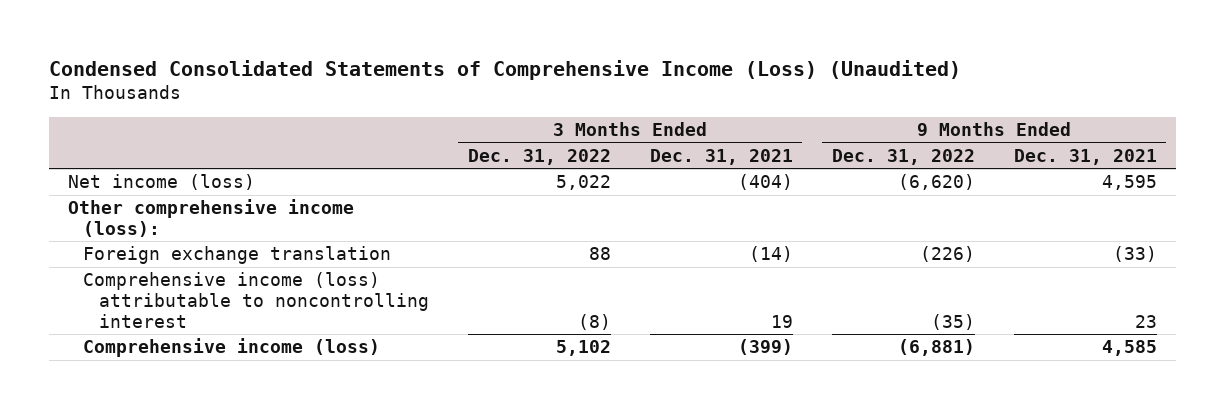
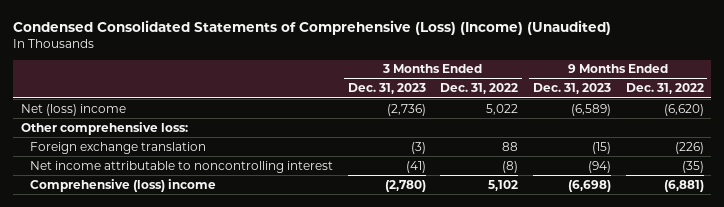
- Condensed Consolidated Statements of Comprehensive Income (Loss) (Unaudited)
+ Condensed Consolidated Statements of Comprehensive (Loss) (Income) (Unaudited)
- | 3 Months Ended Dec. 31, 2022 | 3 Months Ended Dec. 31, 2021 | 9 Months Ended Dec. 31, 2022 | 9 Months Ended Dec. 31, 2021
+ | 3 Months Ended Dec. 31, 2023 | 3 Months Ended Dec. 31, 2022 | 9 Months Ended Dec. 31, 2023 | 9 Months Ended Dec. 31, 2022
- Net income (loss) | 5,022 | (404) | (6,620) | 4,595
- Other comprehensive income (loss):
+ Net (loss) income | (2,736) | 5,022 | (6,589) | (6,620)
+ Other comprehensive loss:
- Comprehensive income (loss) attributable to noncontrolling interest | (8) | 19 | (35) | 23
- Comprehensive income (loss) | 5,102 | (399) | (6,881) | 4,585
+ Net income attributable to noncontrolling interest | (41) | (8) | (94) | (35)
+ Comprehensive (loss) income | (2,780) | 5,102 | (6,698) | (6,881)

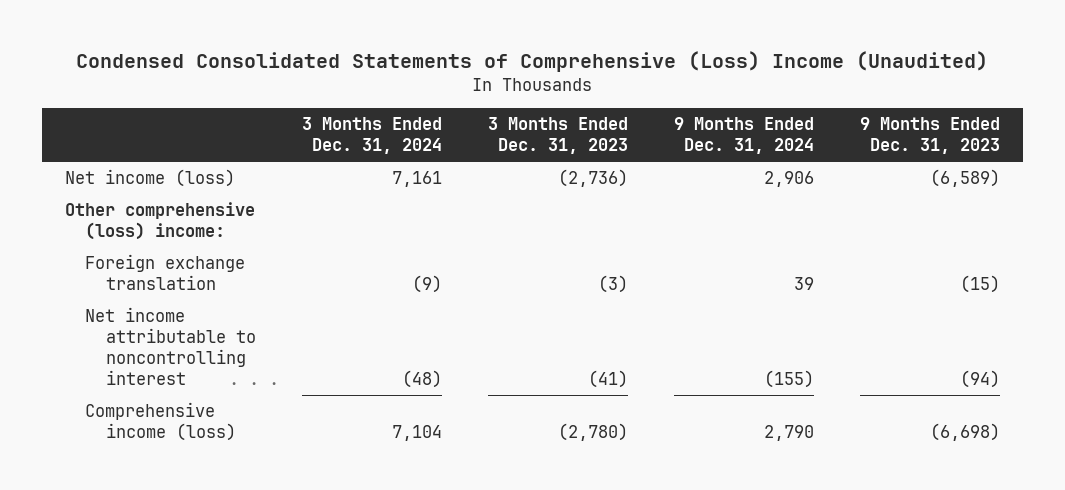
- Condensed Consolidated Statements of Comprehensive (Loss) (Income) (Unaudited)
+ Condensed Consolidated Statements of Comprehensive (Loss) Income (Unaudited)
- | 3 Months Ended Dec. 31, 2023 | 3 Months Ended Dec. 31, 2022 | 9 Months Ended Dec. 31, 2023 | 9 Months Ended Dec. 31, 2022
+ | 3 Months Ended Dec. 31, 2024 | 3 Months Ended Dec. 31, 2023 | 9 Months Ended Dec. 31, 2024 | 9 Months Ended Dec. 31, 2023
- Net (loss) income | (2,736) | 5,022 | (6,589) | (6,620)
- Other comprehensive loss:
+ Net income (loss) | 7,161 | (2,736) | 2,906 | (6,589)
+ Other comprehensive (loss) income:
- Comprehensive (loss) income | (2,780) | 5,102 | (6,698) | (6,881)
+ Comprehensive income (loss) | 7,104 | (2,780) | 2,790 | (6,698)

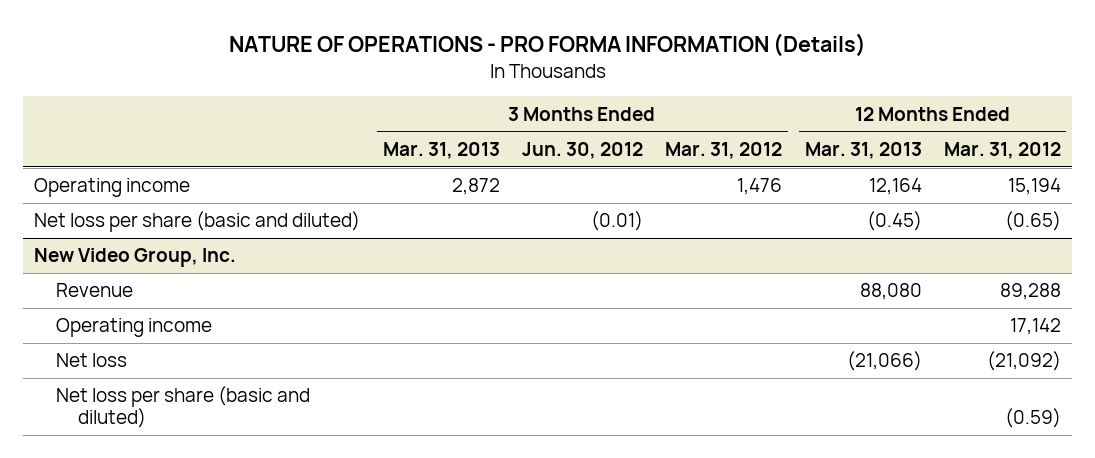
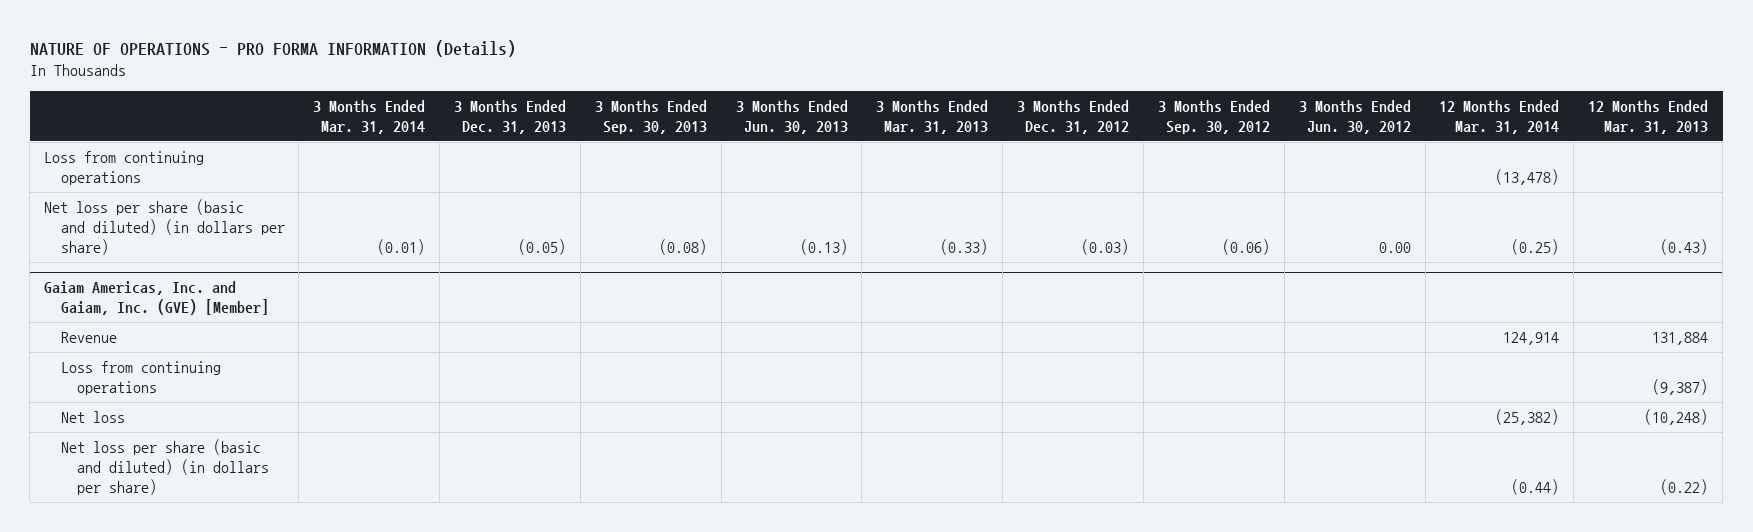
- | 3 Months Ended Mar. 31, 2013 | 3 Months Ended Jun. 30, 2012 | 3 Months Ended Mar. 31, 2012 | 12 Months Ended Mar. 31, 2013 | 12 Months Ended Mar. 31, 2012
+ | 3 Months Ended Mar. 31, 2014 | 3 Months Ended Dec. 31, 2013 | 3 Months Ended Sep. 30, 2013 | 3 Months Ended Jun. 30, 2013 | 3 Months Ended Mar. 31, 2013 | 3 Months Ended Dec. 31, 2012 | 3 Months Ended Sep. 30, 2012 | 3 Months Ended Jun. 30, 2012 | 12 Months Ended Mar. 31, 2014 | 12 Months Ended Mar. 31, 2013
- Operating income | 2,872 | | 1,476 | 12,164 | 15,194
- Net loss per share (basic and diluted) | | (0.01) | | (0.45) | (0.65)
- New Video Group, Inc.
- Revenue | | | | 88,080 | 89,288
- Operating income | | | | | 17,142
- Net loss | | | | (21,066) | (21,092)
- Net loss per share (basic and diluted) | | | | | (0.59)
+ Loss from continuing operations | | | | | | | | | (13,478) |
+ Net loss per share (basic and diluted) (in dollars per share) | (0.01) | (0.05) | (0.08) | (0.13) | (0.33) | (0.03) | (0.06) | 0.00 | (0.25) | (0.43)
+ Gaiam Americas, Inc. and Gaiam, Inc. (GVE) [Member]
+ Revenue | | | | | | | | | 124,914 | 131,884
+ Loss from continuing operations | | | | | | | | | | (9,387)
+ Net loss | | | | | | | | | (25,382) | (10,248)
+ Net loss per share (basic and diluted) (in dollars per share) | | | | | | | | | (0.44) | (0.22)

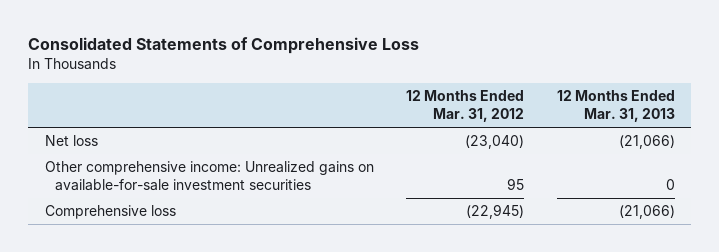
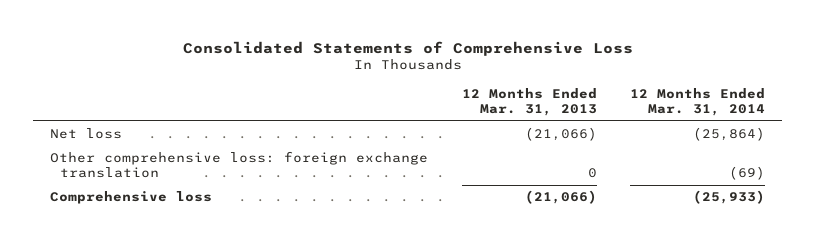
- | 12 Months Ended Mar. 31, 2012 | 12 Months Ended Mar. 31, 2013
+ | 12 Months Ended Mar. 31, 2013 | 12 Months Ended Mar. 31, 2014
- Other comprehensive income: Unrealized gains on available-for-sale investment securities | 95 | 0
+ Other comprehensive loss: foreign exchange translation | 0 | (69)

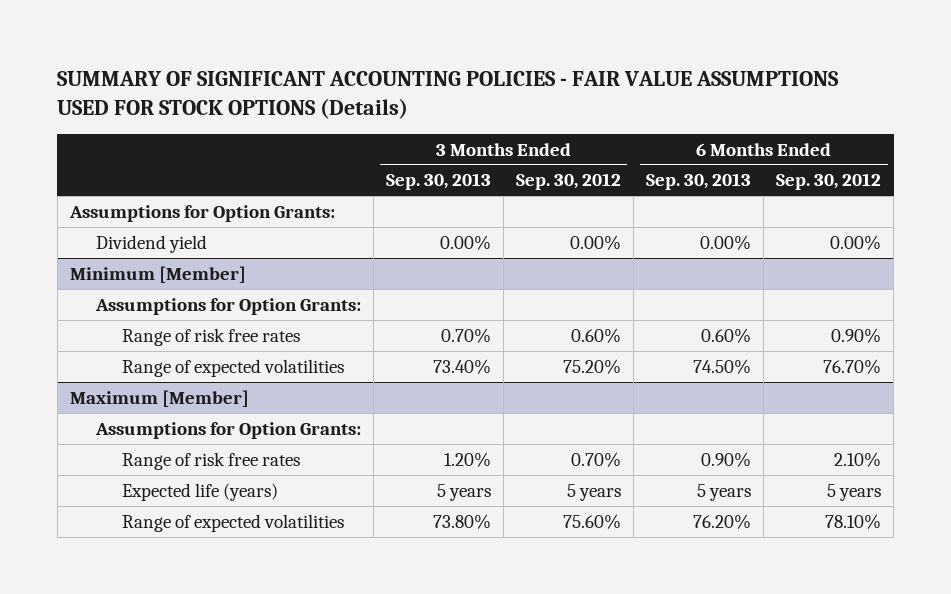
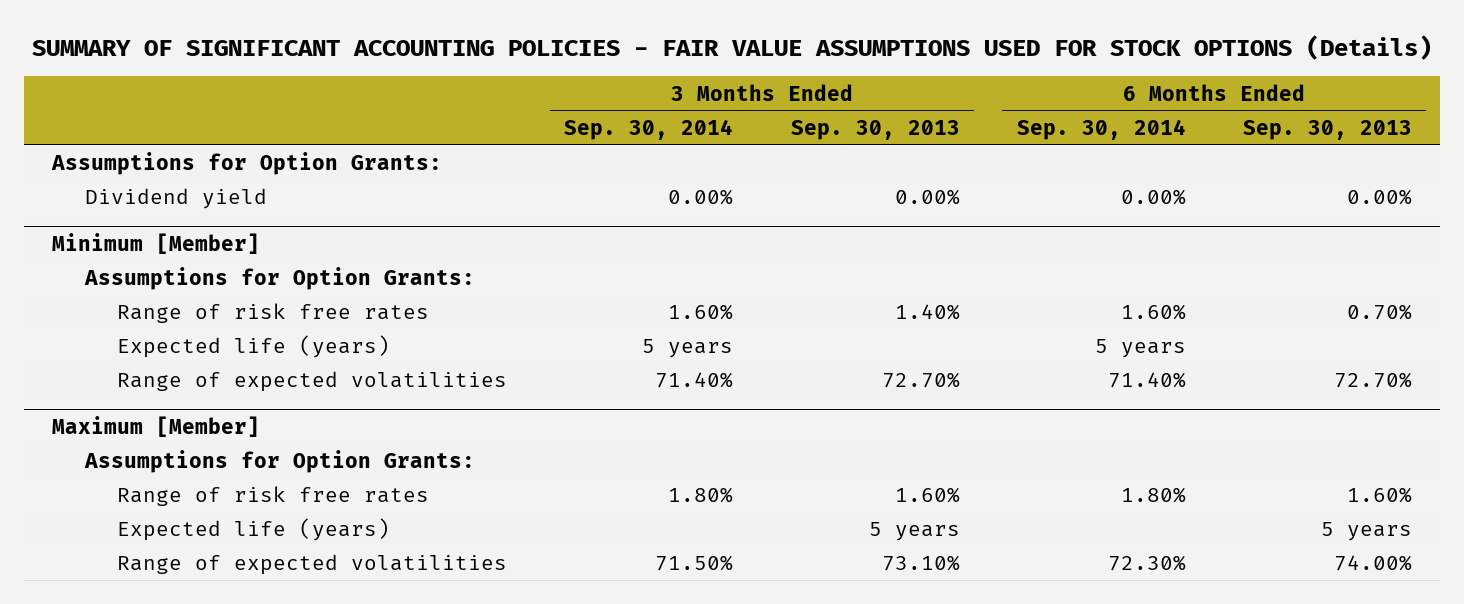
- | 3 Months Ended Sep. 30, 2013 | 3 Months Ended Sep. 30, 2012 | 6 Months Ended Sep. 30, 2013 | 6 Months Ended Sep. 30, 2012
+ | 3 Months Ended Sep. 30, 2014 | 3 Months Ended Sep. 30, 2013 | 6 Months Ended Sep. 30, 2014 | 6 Months Ended Sep. 30, 2013
@ Minimum [Member]
- Range of risk free rates | 0.70% | 0.60% | 0.60% | 0.90%
- Range of expected volatilities | 73.40% | 75.20% | 74.50% | 76.70%
+ Range of risk free rates | 1.60% | 1.40% | 1.60% | 0.70%
+ Expected life (years) | 5 years | | 5 years |
+ Range of expected volatilities | 71.40% | 72.70% | 71.40% | 72.70%
@ Maximum [Member]
- Range of risk free rates | 1.20% | 0.70% | 0.90% | 2.10%
+ Range of risk free rates | 1.80% | 1.60% | 1.80% | 1.60%
- Range of expected volatilities | 73.80% | 75.60% | 76.20% | 78.10%
+ Range of expected volatilities | 71.50% | 73.10% | 72.30% | 74.00%

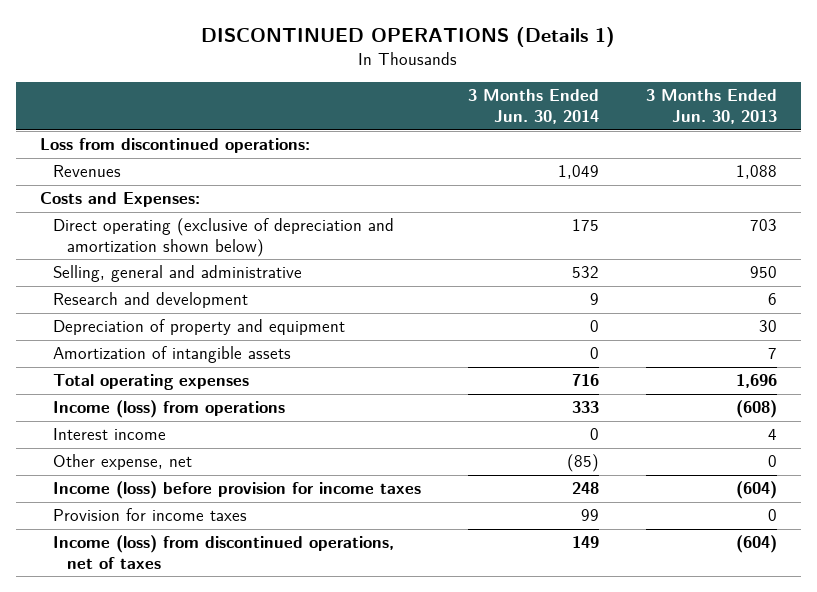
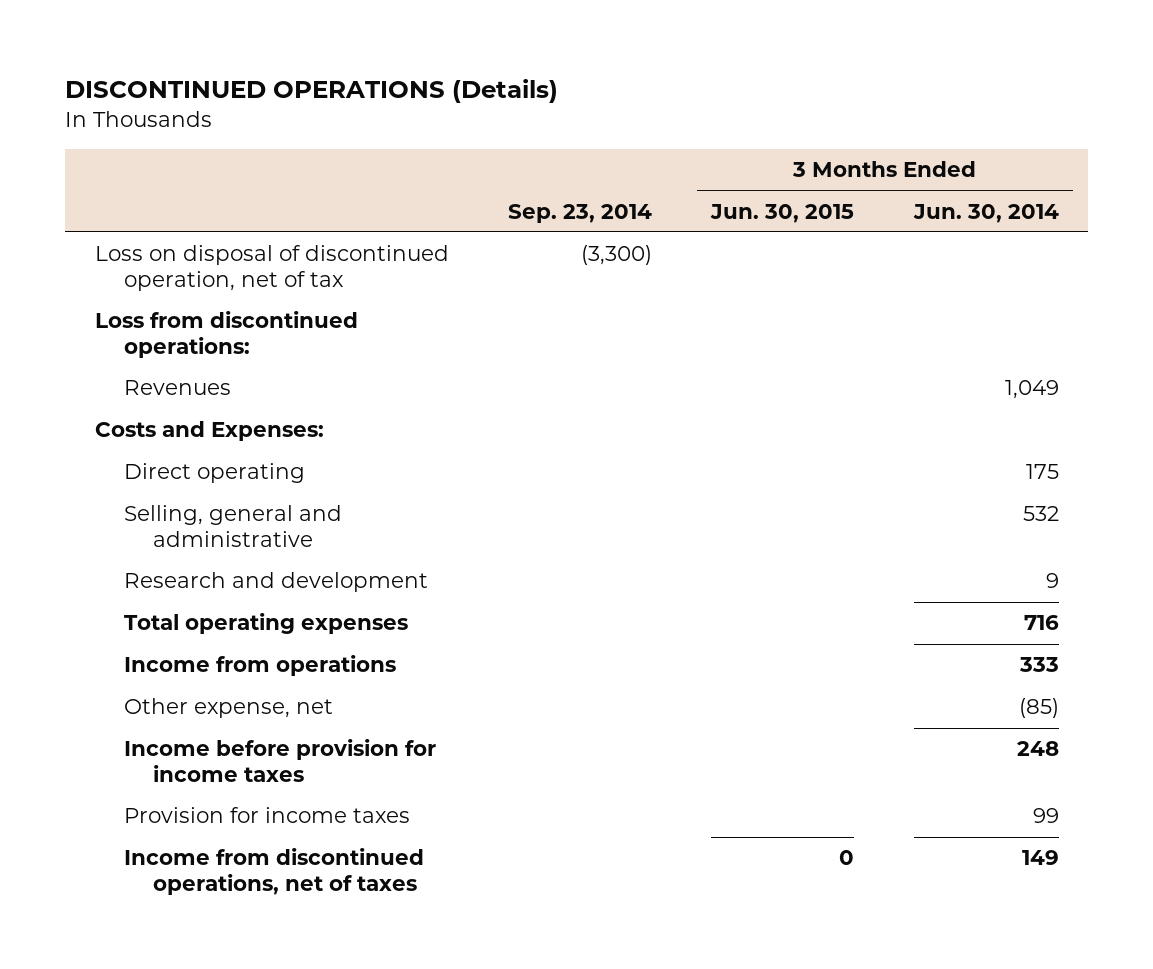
- DISCONTINUED OPERATIONS (Details 1)
+ DISCONTINUED OPERATIONS (Details)
- | 3 Months Ended Jun. 30, 2014 | 3 Months Ended Jun. 30, 2013
+ | Sep. 23, 2014 | 3 Months Ended Jun. 30, 2015 | 3 Months Ended Jun. 30, 2014
+ Loss on disposal of discontinued operation, net of tax | (3,300) | |
- Direct operating (exclusive of depreciation and amortization shown below) | 175 | 703
+ Direct operating | | | 175
- Depreciation of property and equipment | 0 | 30
- Amortization of intangible assets | 0 | 7
- Income (loss) from operations | 333 | (608)
- Interest income | 0 | 4
+ Income from operations | | | 333
- Income (loss) before provision for income taxes | 248 | (604)
+ Income before provision for income taxes | | | 248
- Income (loss) from discontinued operations, net of taxes | 149 | (604)
+ Income from discontinued operations, net of taxes | | 0 | 149

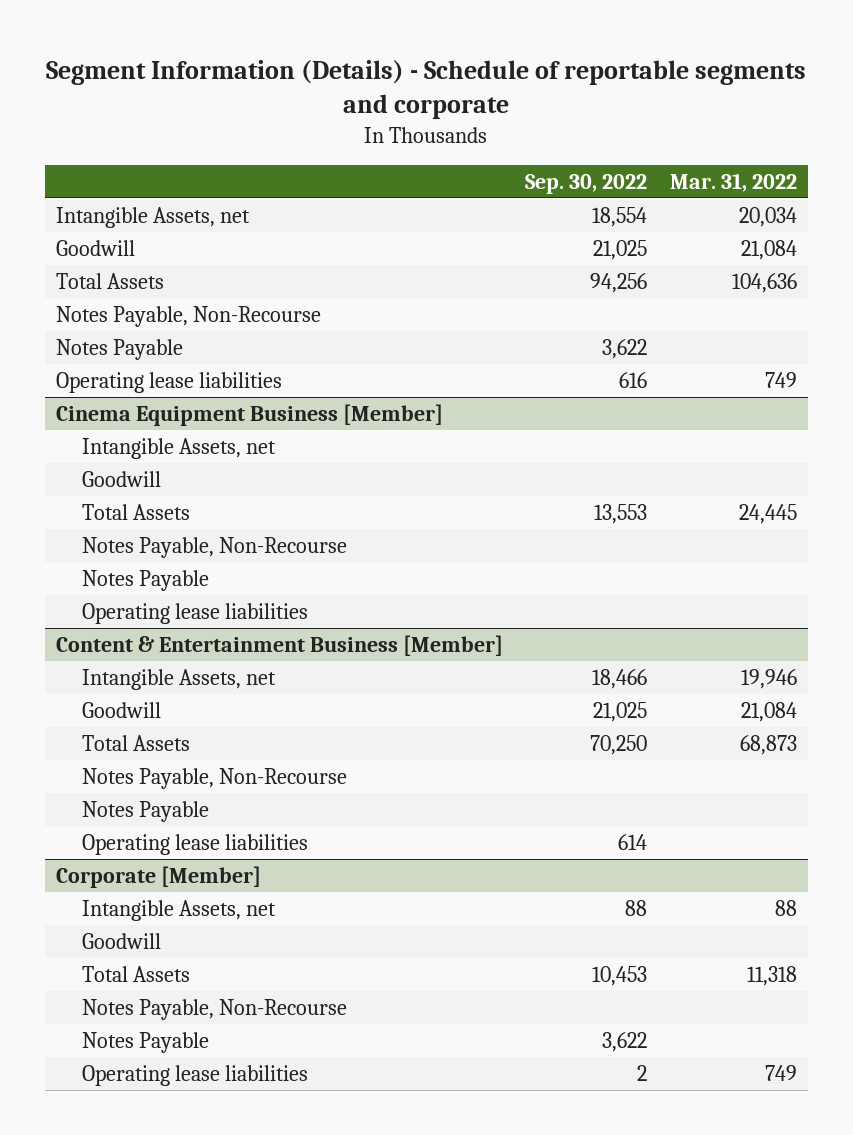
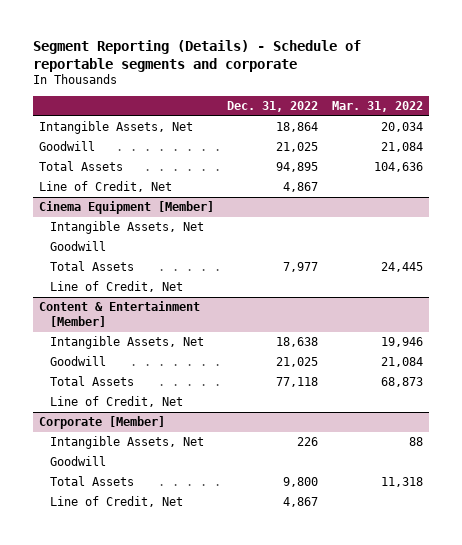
- Segment Information (Details) - Schedule of reportable segments and corporate
+ Segment Reporting (Details) - Schedule of reportable segments and corporate
- | Sep. 30, 2022 | Mar. 31, 2022
+ | Dec. 31, 2022 | Mar. 31, 2022
- Intangible Assets, net | 18,554 | 20,034
+ Intangible Assets, Net | 18,864 | 20,034
- Notes Payable, Non-Recourse
- Notes Payable | 3,622 |
- Operating lease liabilities | 616 | 749
- Cinema Equipment Business [Member]
- Intangible Assets, net
+ Line of Credit, Net | 4,867 |
+ Cinema Equipment [Member]
+ Intangible Assets, Net
- Notes Payable, Non-Recourse
- Notes Payable
- Operating lease liabilities
- Content & Entertainment Business [Member]
- Intangible Assets, net | 18,466 | 19,946
+ Line of Credit, Net
+ Content & Entertainment [Member]
+ Intangible Assets, Net | 18,638 | 19,946
- Notes Payable, Non-Recourse
- Notes Payable
- Operating lease liabilities | 614 |
+ Line of Credit, Net
@ Corporate [Member]
- Intangible Assets, net | 88 | 88
+ Intangible Assets, Net | 226 | 88
- Notes Payable, Non-Recourse
- Notes Payable | 3,622 |
- Operating lease liabilities | 2 | 749
+ Line of Credit, Net | 4,867 |

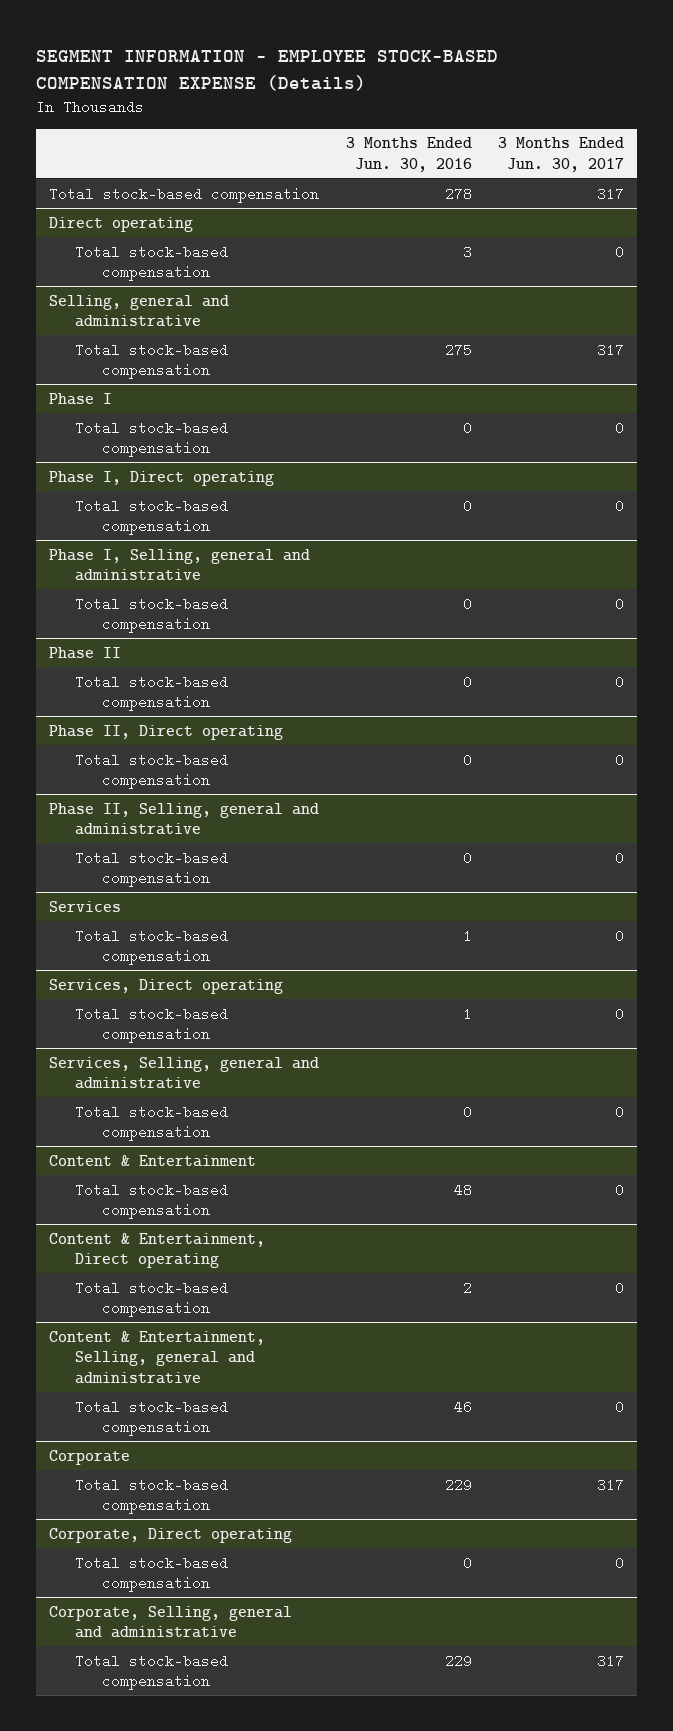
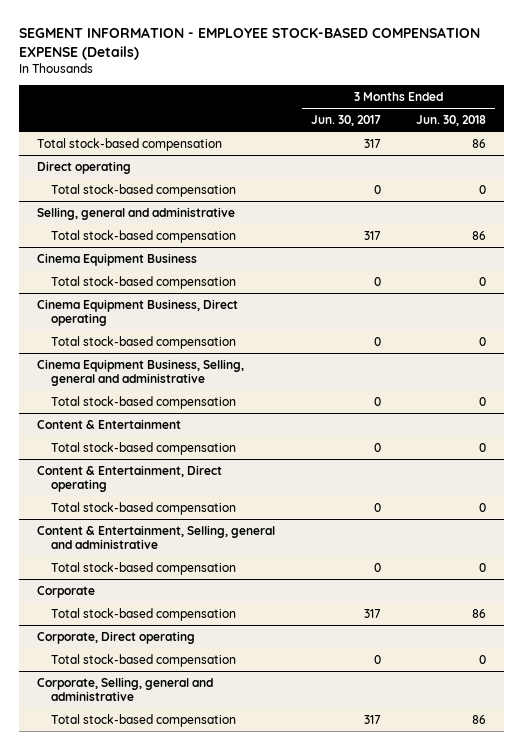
- | 3 Months Ended Jun. 30, 2016 | 3 Months Ended Jun. 30, 2017
+ | 3 Months Ended Jun. 30, 2017 | 3 Months Ended Jun. 30, 2018
- Phase I
- Total stock-based compensation | 0 | 0
- Phase I, Direct operating
- Total stock-based compensation | 0 | 0
- Phase I, Selling, general and administrative
- Total stock-based compensation | 0 | 0
- Phase II
- Total stock-based compensation | 0 | 0
- Phase II, Direct operating
- Total stock-based compensation | 0 | 0
- Phase II, Selling, general and administrative
- Total stock-based compensation | 0 | 0
- Services
+ Cinema Equipment Business
- Services, Direct operating
+ Cinema Equipment Business, Direct operating
- Services, Selling, general and administrative
+ Cinema Equipment Business, Selling, general and administrative

